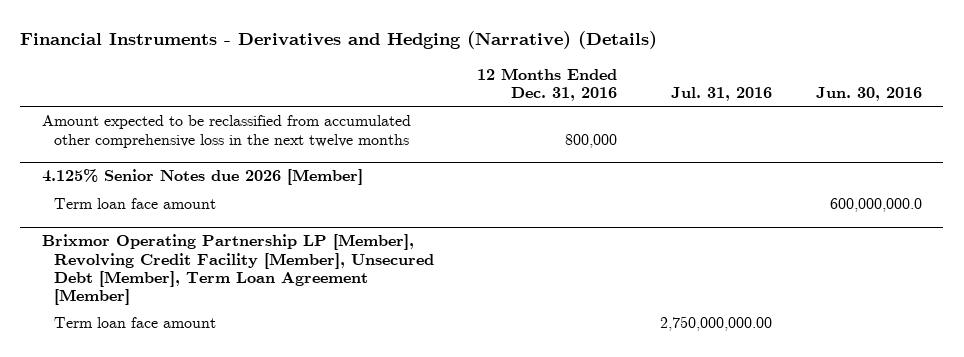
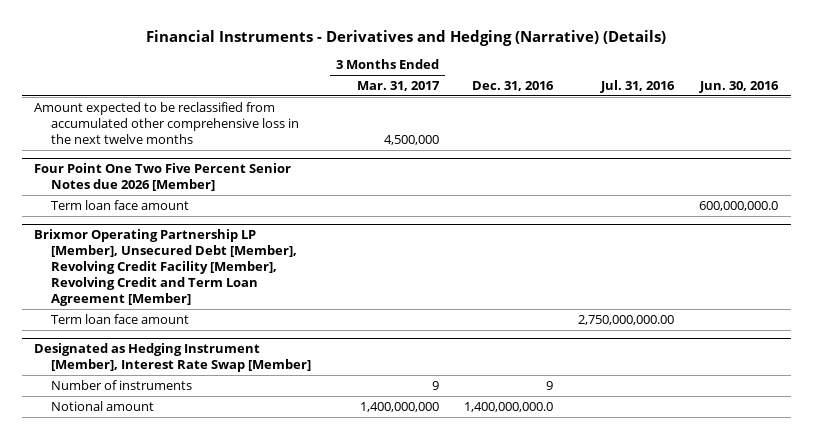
- | 12 Months Ended Dec. 31, 2016 | Jul. 31, 2016 | Jun. 30, 2016
+ | 3 Months Ended Mar. 31, 2017 | Dec. 31, 2016 | Jul. 31, 2016 | Jun. 30, 2016
- 4.125% Senior Notes due 2026 [Member]
+ Four Point One Two Five Percent Senior Notes due 2026 [Member]
- Brixmor Operating Partnership LP [Member], Revolving Credit Facility [Member], Unsecured Debt [Member], Term Loan Agreement [Member]
+ Brixmor Operating Partnership LP [Member], Unsecured Debt [Member], Revolving Credit Facility [Member], Revolving Credit and Term Loan Agreement [Member]
+ Designated as Hedging Instrument [Member], Interest Rate Swap [Member]
+ Number of instruments | 9 | 9 | |
+ Notional amount | 1,400,000,000 | 1,400,000,000.0 | |

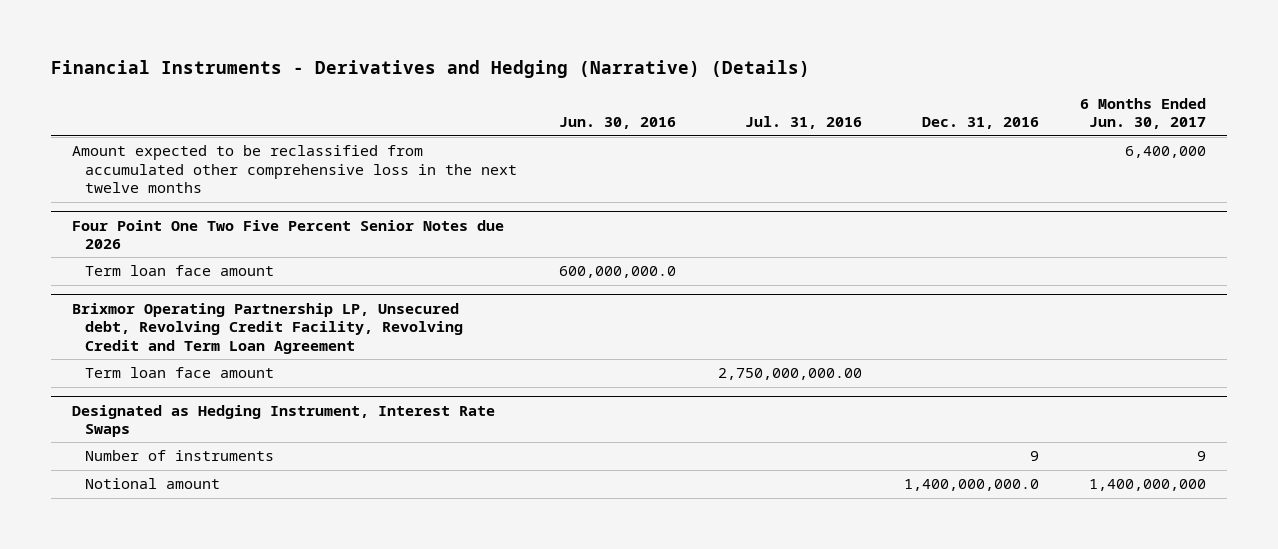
- | 3 Months Ended Mar. 31, 2017 | Dec. 31, 2016 | Jul. 31, 2016 | Jun. 30, 2016
+ | Jun. 30, 2016 | Jul. 31, 2016 | Dec. 31, 2016 | 6 Months Ended Jun. 30, 2017
- Four Point One Two Five Percent Senior Notes due 2026 [Member]
+ Four Point One Two Five Percent Senior Notes due 2026
- Brixmor Operating Partnership LP [Member], Unsecured Debt [Member], Revolving Credit Facility [Member], Revolving Credit and Term Loan Agreement [Member]
+ Brixmor Operating Partnership LP, Unsecured debt, Revolving Credit Facility, Revolving Credit and Term Loan Agreement
- Designated as Hedging Instrument [Member], Interest Rate Swap [Member]
+ Designated as Hedging Instrument, Interest Rate Swaps

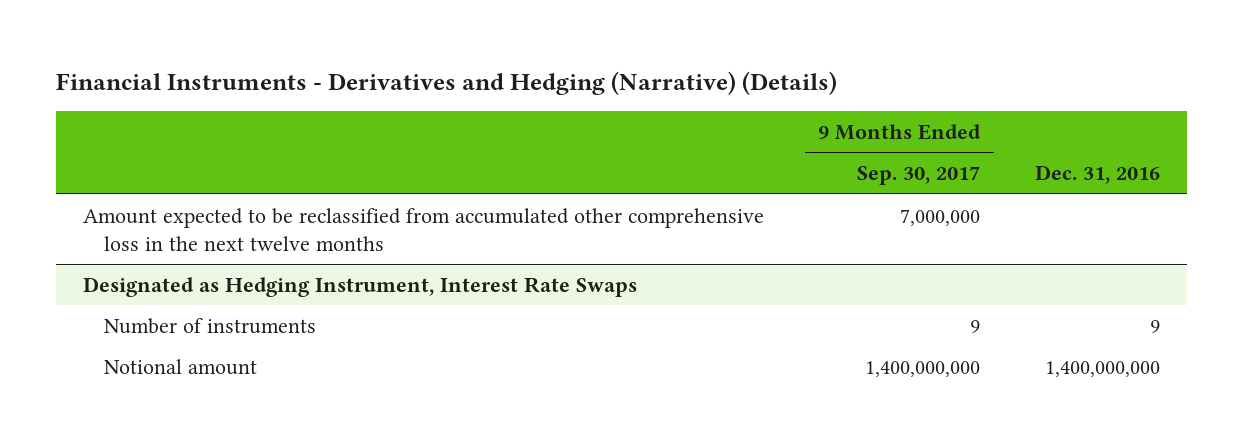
- | Jun. 30, 2016 | Jul. 31, 2016 | Dec. 31, 2016 | 6 Months Ended Jun. 30, 2017
+ | 9 Months Ended Sep. 30, 2017 | Dec. 31, 2016
- Four Point One Two Five Percent Senior Notes due 2026
- Term loan face amount | 600,000,000.0 | | |
- Brixmor Operating Partnership LP, Unsecured debt, Revolving Credit Facility, Revolving Credit and Term Loan Agreement
- Term loan face amount | | 2,750,000,000.00 | |
@ Designated as Hedging Instrument, Interest Rate Swaps
- Notional amount | | | 1,400,000,000.0 | 1,400,000,000
+ Notional amount | 1,400,000,000 | 1,400,000,000

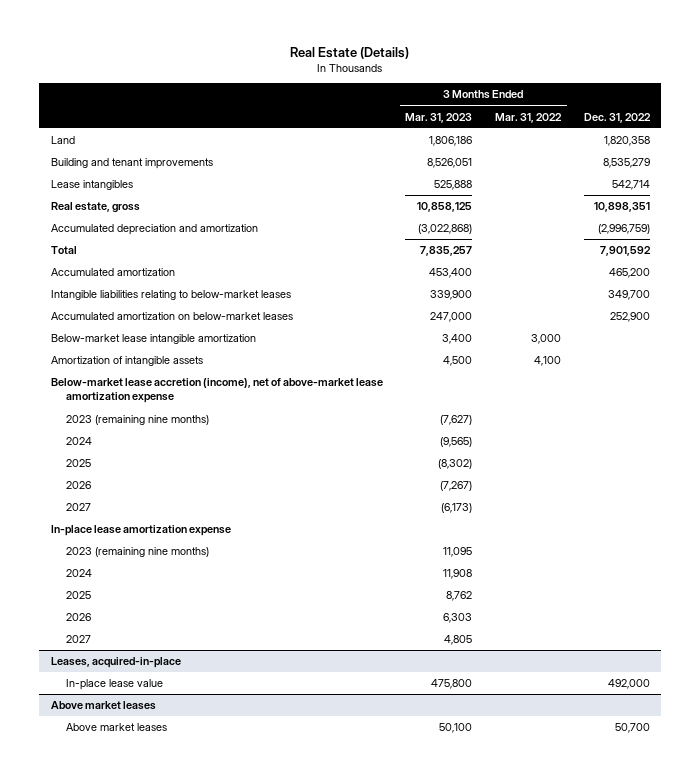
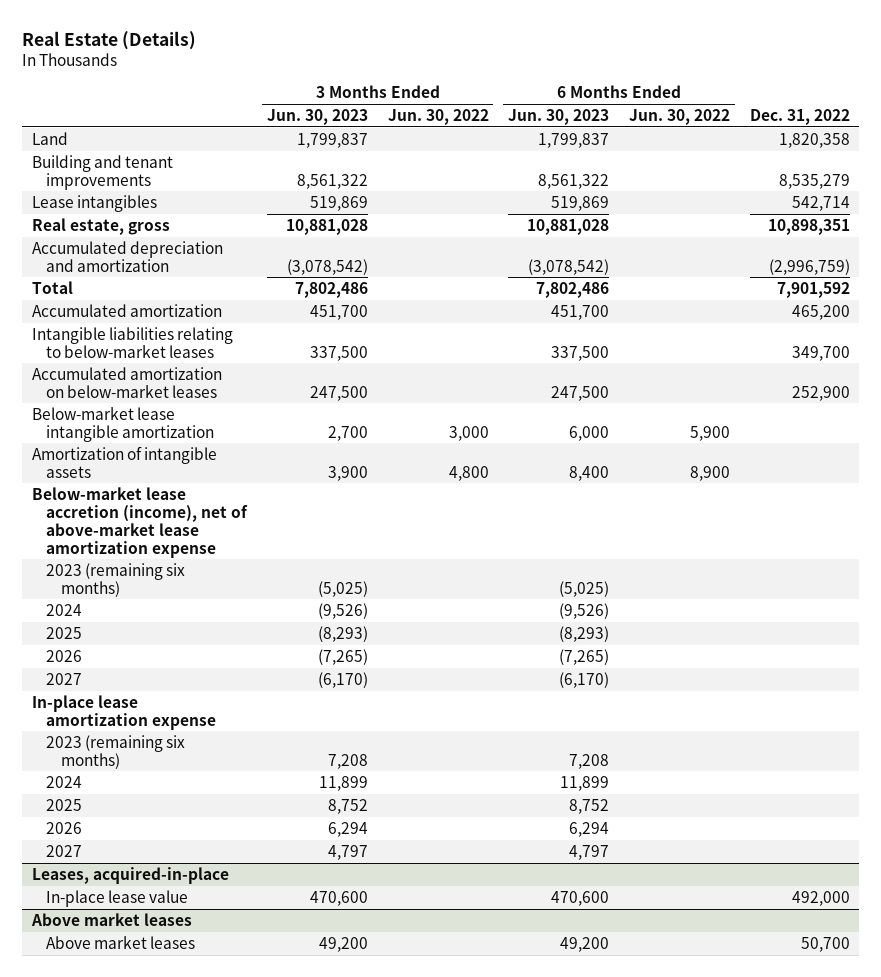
- | 3 Months Ended Mar. 31, 2023 | 3 Months Ended Mar. 31, 2022 | Dec. 31, 2022
+ | 3 Months Ended Jun. 30, 2023 | 3 Months Ended Jun. 30, 2022 | 6 Months Ended Jun. 30, 2023 | 6 Months Ended Jun. 30, 2022 | Dec. 31, 2022
- 2023 (remaining nine months) | (7,627) | |
+ 2023 (remaining six months) | (5,025) | | (5,025) | |
- 2023 (remaining nine months) | 11,095 | |
+ 2023 (remaining six months) | 7,208 | | 7,208 | |

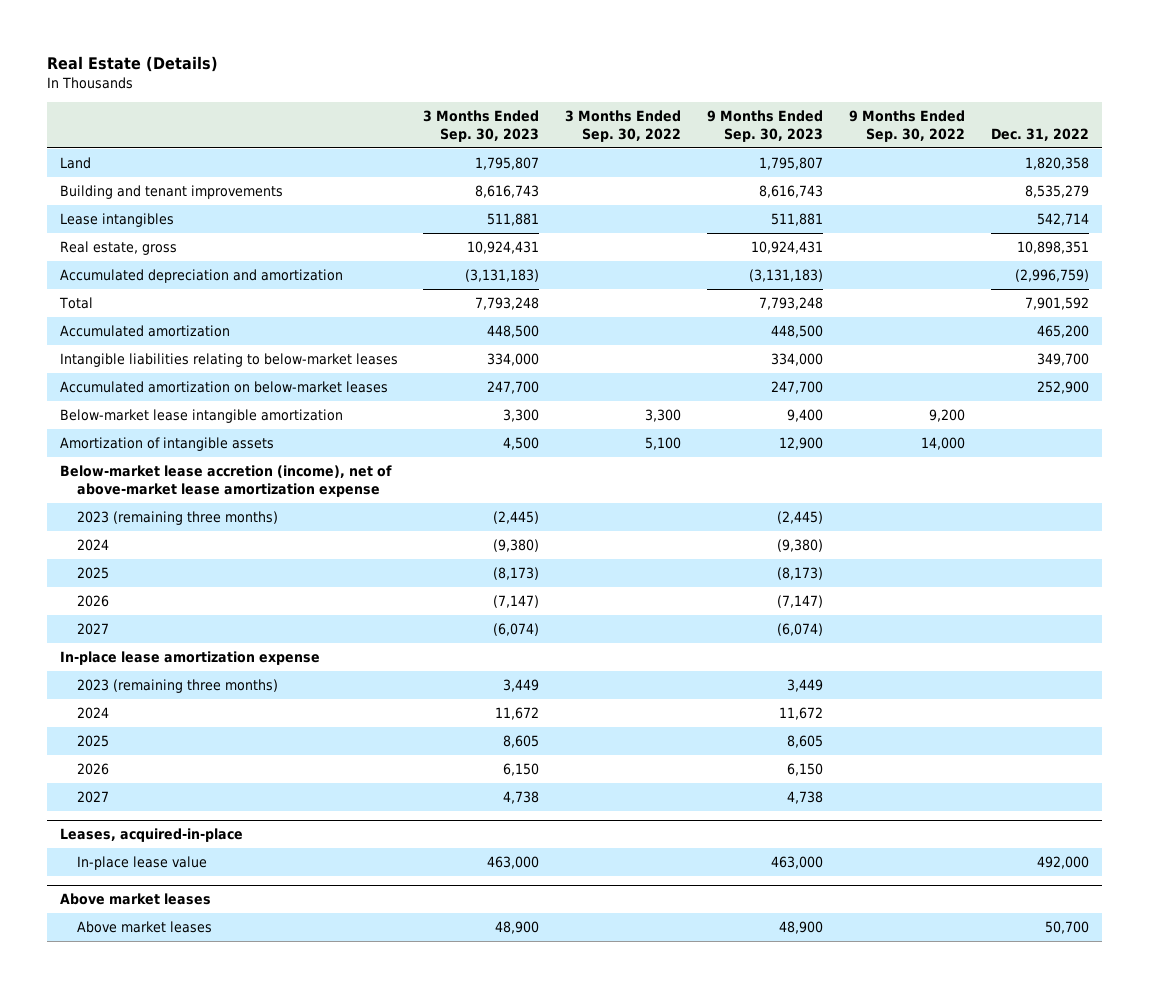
- | 3 Months Ended Jun. 30, 2023 | 3 Months Ended Jun. 30, 2022 | 6 Months Ended Jun. 30, 2023 | 6 Months Ended Jun. 30, 2022 | Dec. 31, 2022
+ | 3 Months Ended Sep. 30, 2023 | 3 Months Ended Sep. 30, 2022 | 9 Months Ended Sep. 30, 2023 | 9 Months Ended Sep. 30, 2022 | Dec. 31, 2022
- 2023 (remaining six months) | (5,025) | | (5,025) | |
+ 2023 (remaining three months) | (2,445) | | (2,445) | |
- 2023 (remaining six months) | 7,208 | | 7,208 | |
+ 2023 (remaining three months) | 3,449 | | 3,449 | |

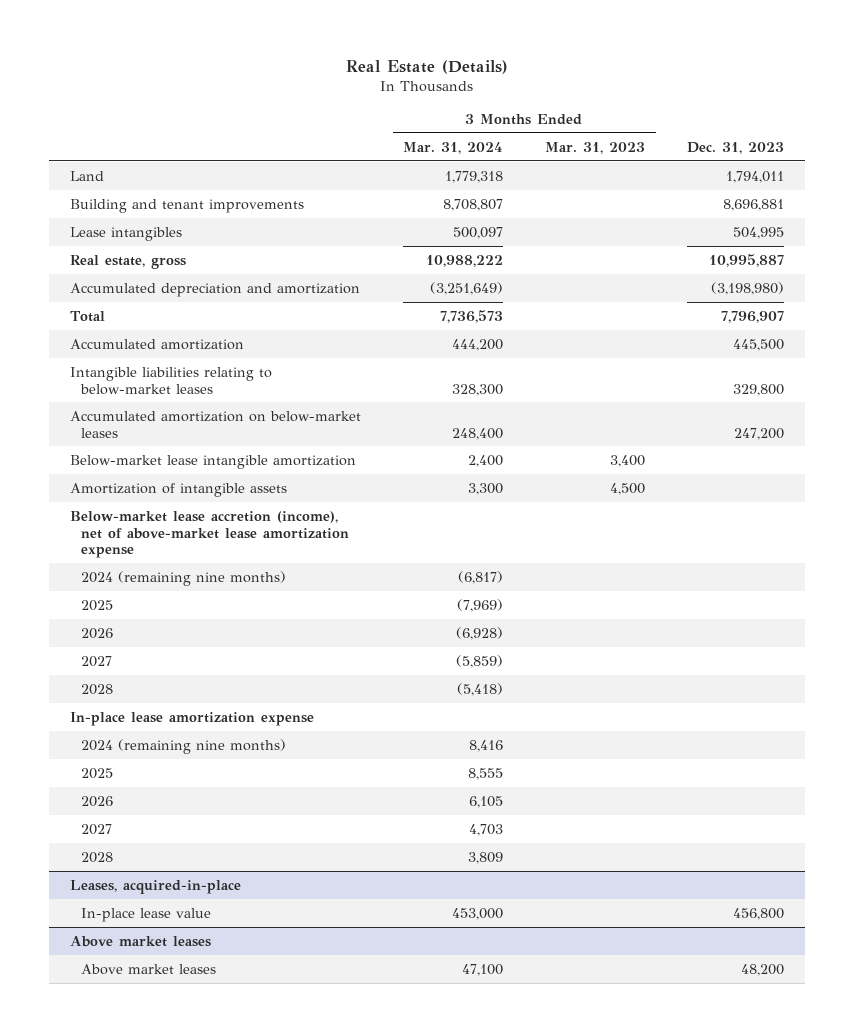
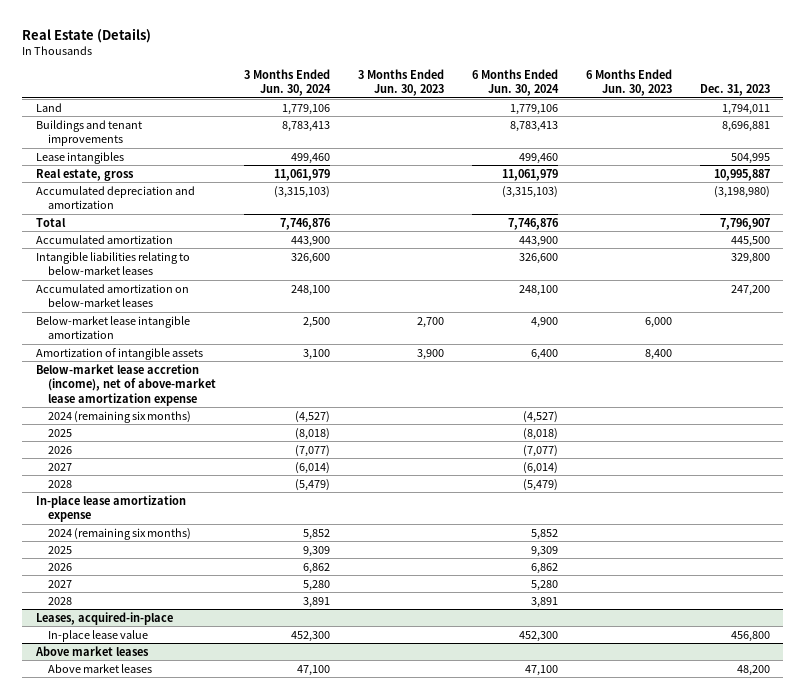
- | 3 Months Ended Mar. 31, 2024 | 3 Months Ended Mar. 31, 2023 | Dec. 31, 2023
+ | 3 Months Ended Jun. 30, 2024 | 3 Months Ended Jun. 30, 2023 | 6 Months Ended Jun. 30, 2024 | 6 Months Ended Jun. 30, 2023 | Dec. 31, 2023
- Building and tenant improvements | 8,708,807 | | 8,696,881
+ Buildings and tenant improvements | 8,783,413 | | 8,783,413 | | 8,696,881
- 2024 (remaining nine months) | (6,817) | |
+ 2024 (remaining six months) | (4,527) | | (4,527) | |
- 2024 (remaining nine months) | 8,416 | |
+ 2024 (remaining six months) | 5,852 | | 5,852 | |

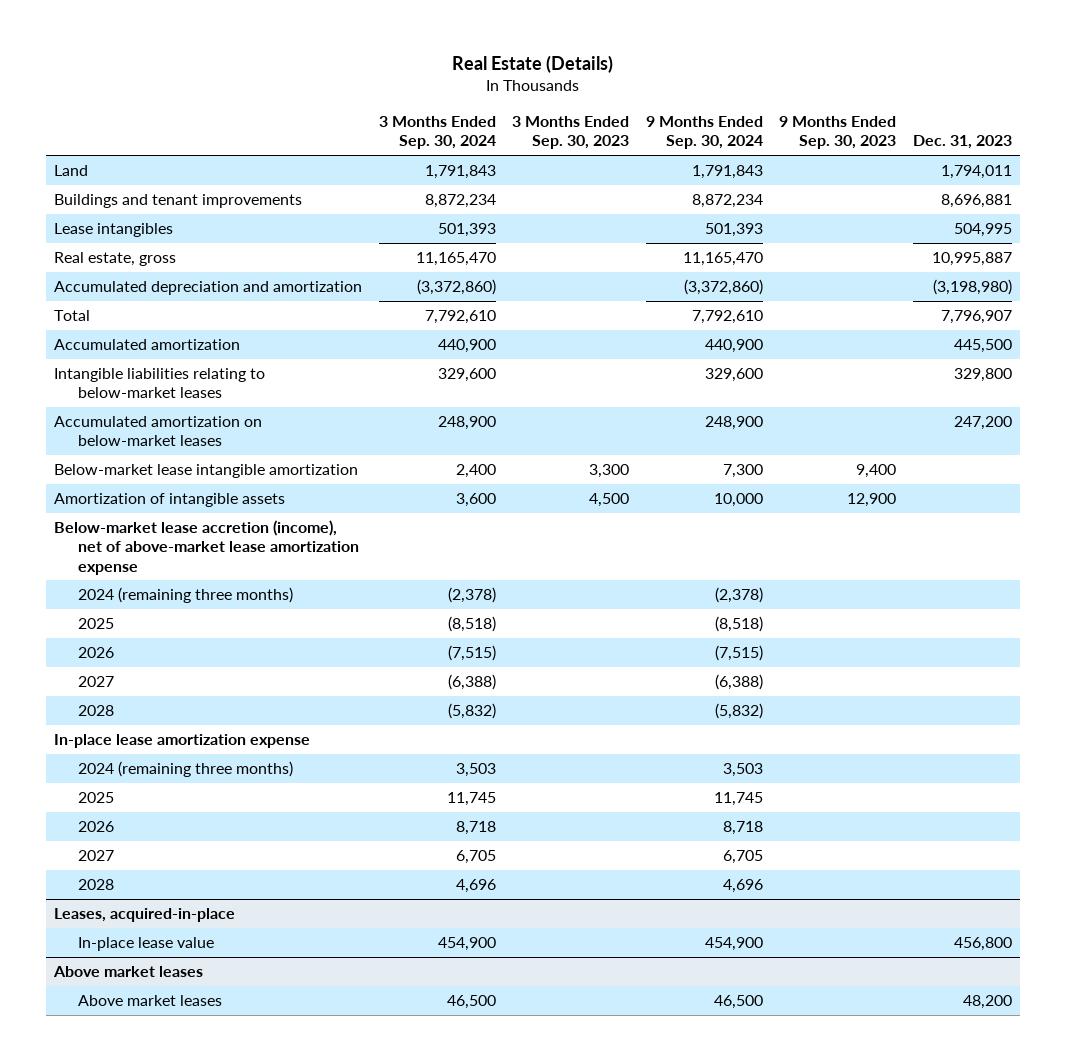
- | 3 Months Ended Jun. 30, 2024 | 3 Months Ended Jun. 30, 2023 | 6 Months Ended Jun. 30, 2024 | 6 Months Ended Jun. 30, 2023 | Dec. 31, 2023
+ | 3 Months Ended Sep. 30, 2024 | 3 Months Ended Sep. 30, 2023 | 9 Months Ended Sep. 30, 2024 | 9 Months Ended Sep. 30, 2023 | Dec. 31, 2023
- 2024 (remaining six months) | (4,527) | | (4,527) | |
+ 2024 (remaining three months) | (2,378) | | (2,378) | |
- 2024 (remaining six months) | 5,852 | | 5,852 | |
+ 2024 (remaining three months) | 3,503 | | 3,503 | |

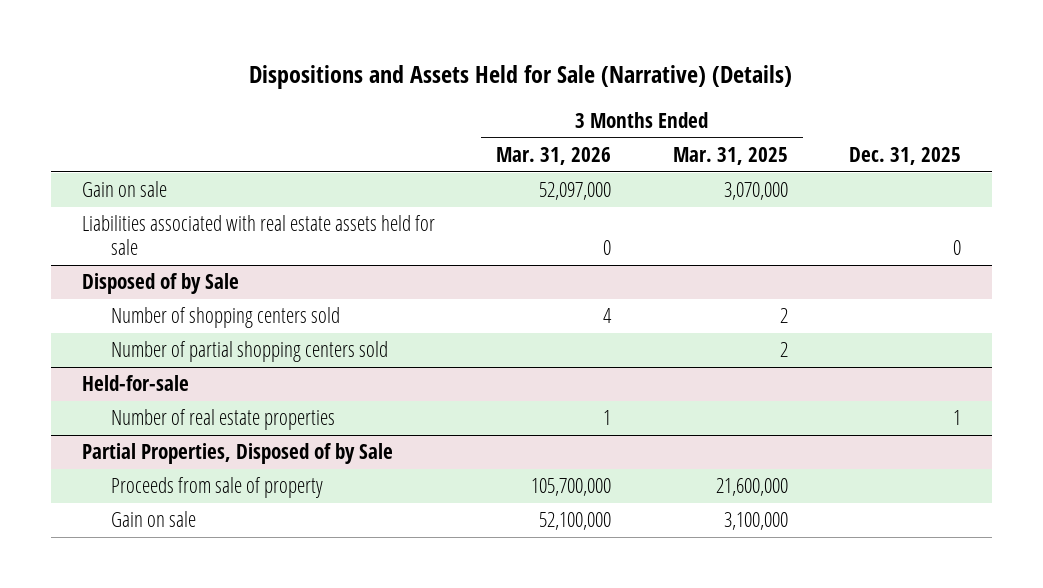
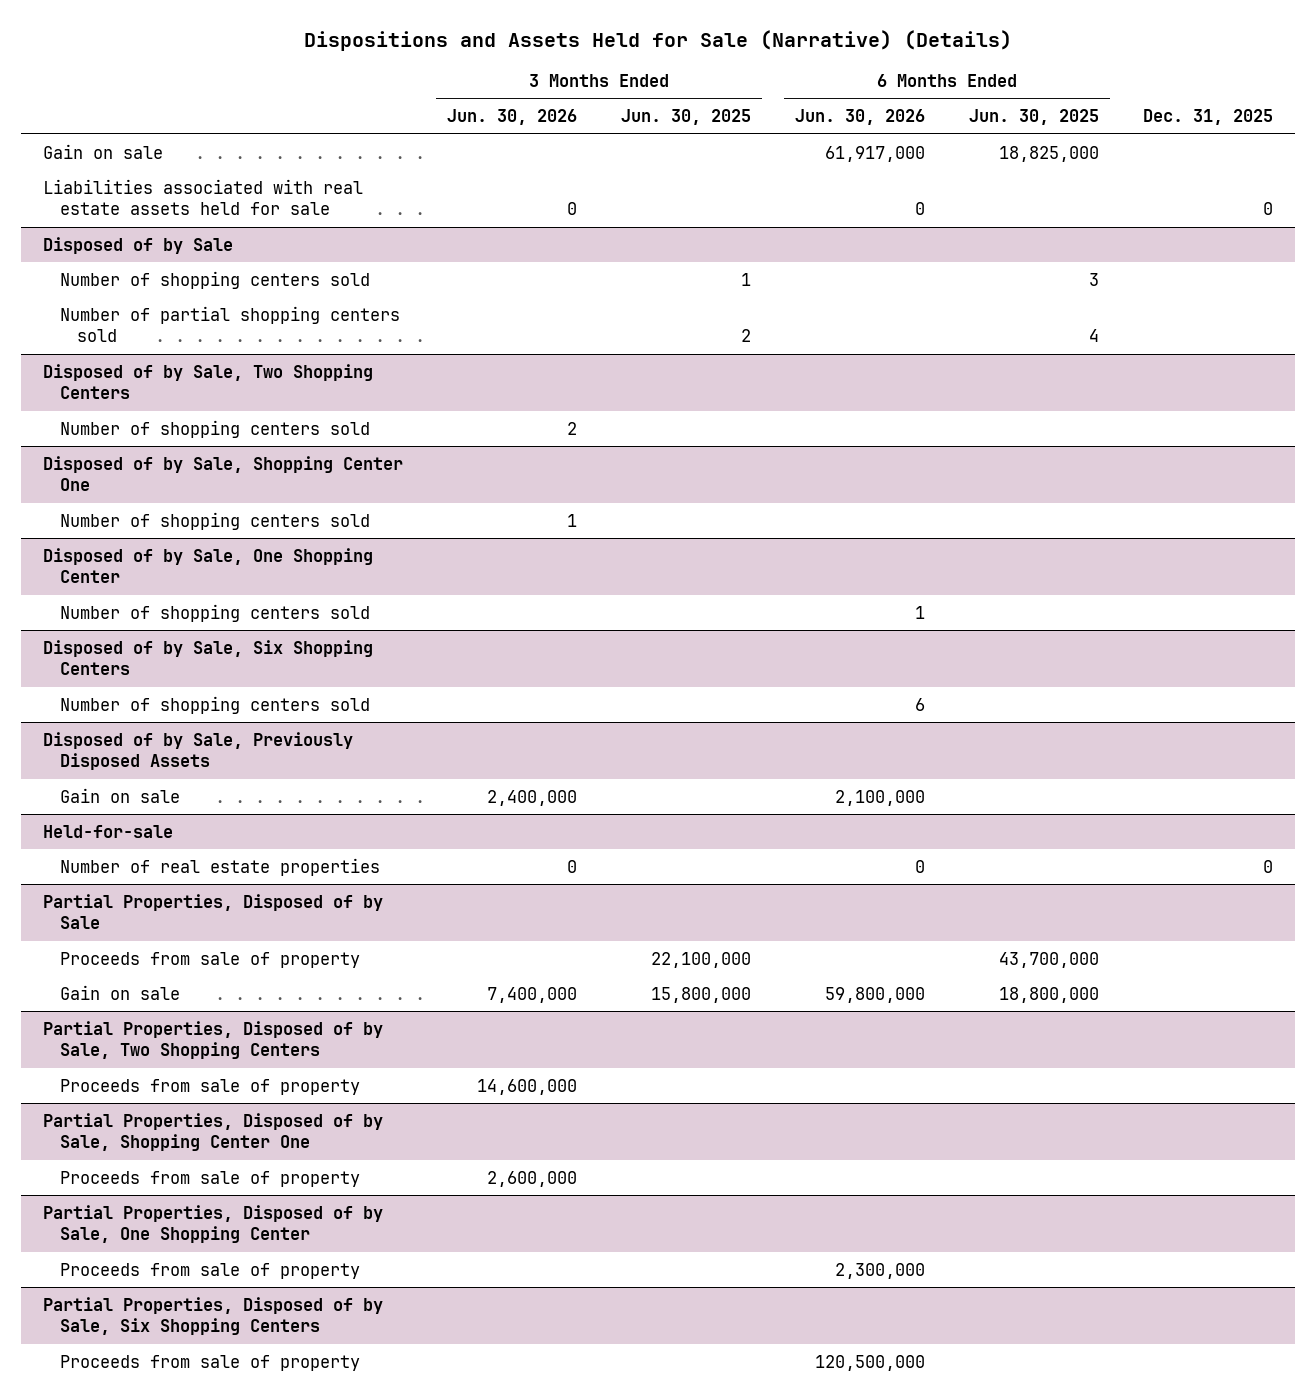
- | 3 Months Ended Mar. 31, 2026 | 3 Months Ended Mar. 31, 2025 | Dec. 31, 2025
+ | 3 Months Ended Jun. 30, 2026 | 3 Months Ended Jun. 30, 2025 | 6 Months Ended Jun. 30, 2026 | 6 Months Ended Jun. 30, 2025 | Dec. 31, 2025
+ Disposed of by Sale, Two Shopping Centers
+ Number of shopping centers sold | 2 | | | |
+ Disposed of by Sale, Shopping Center One
+ Number of shopping centers sold | 1 | | | |
+ Disposed of by Sale, One Shopping Center
+ Number of shopping centers sold | | | 1 | |
+ Disposed of by Sale, Six Shopping Centers
+ Number of shopping centers sold | | | 6 | |
+ Disposed of by Sale, Previously Disposed Assets
+ Gain on sale | 2,400,000 | | 2,100,000 | |
@ Held-for-sale
- Number of real estate properties | 1 | | 1
+ Number of real estate properties | 0 | | 0 | | 0
+ Partial Properties, Disposed of by Sale, Two Shopping Centers
+ Proceeds from sale of property | 14,600,000 | | | |
+ Partial Properties, Disposed of by Sale, Shopping Center One
+ Proceeds from sale of property | 2,600,000 | | | |
+ Partial Properties, Disposed of by Sale, One Shopping Center
+ Proceeds from sale of property | | | 2,300,000 | |
+ Partial Properties, Disposed of by Sale, Six Shopping Centers
+ Proceeds from sale of property | | | 120,500,000 | |

